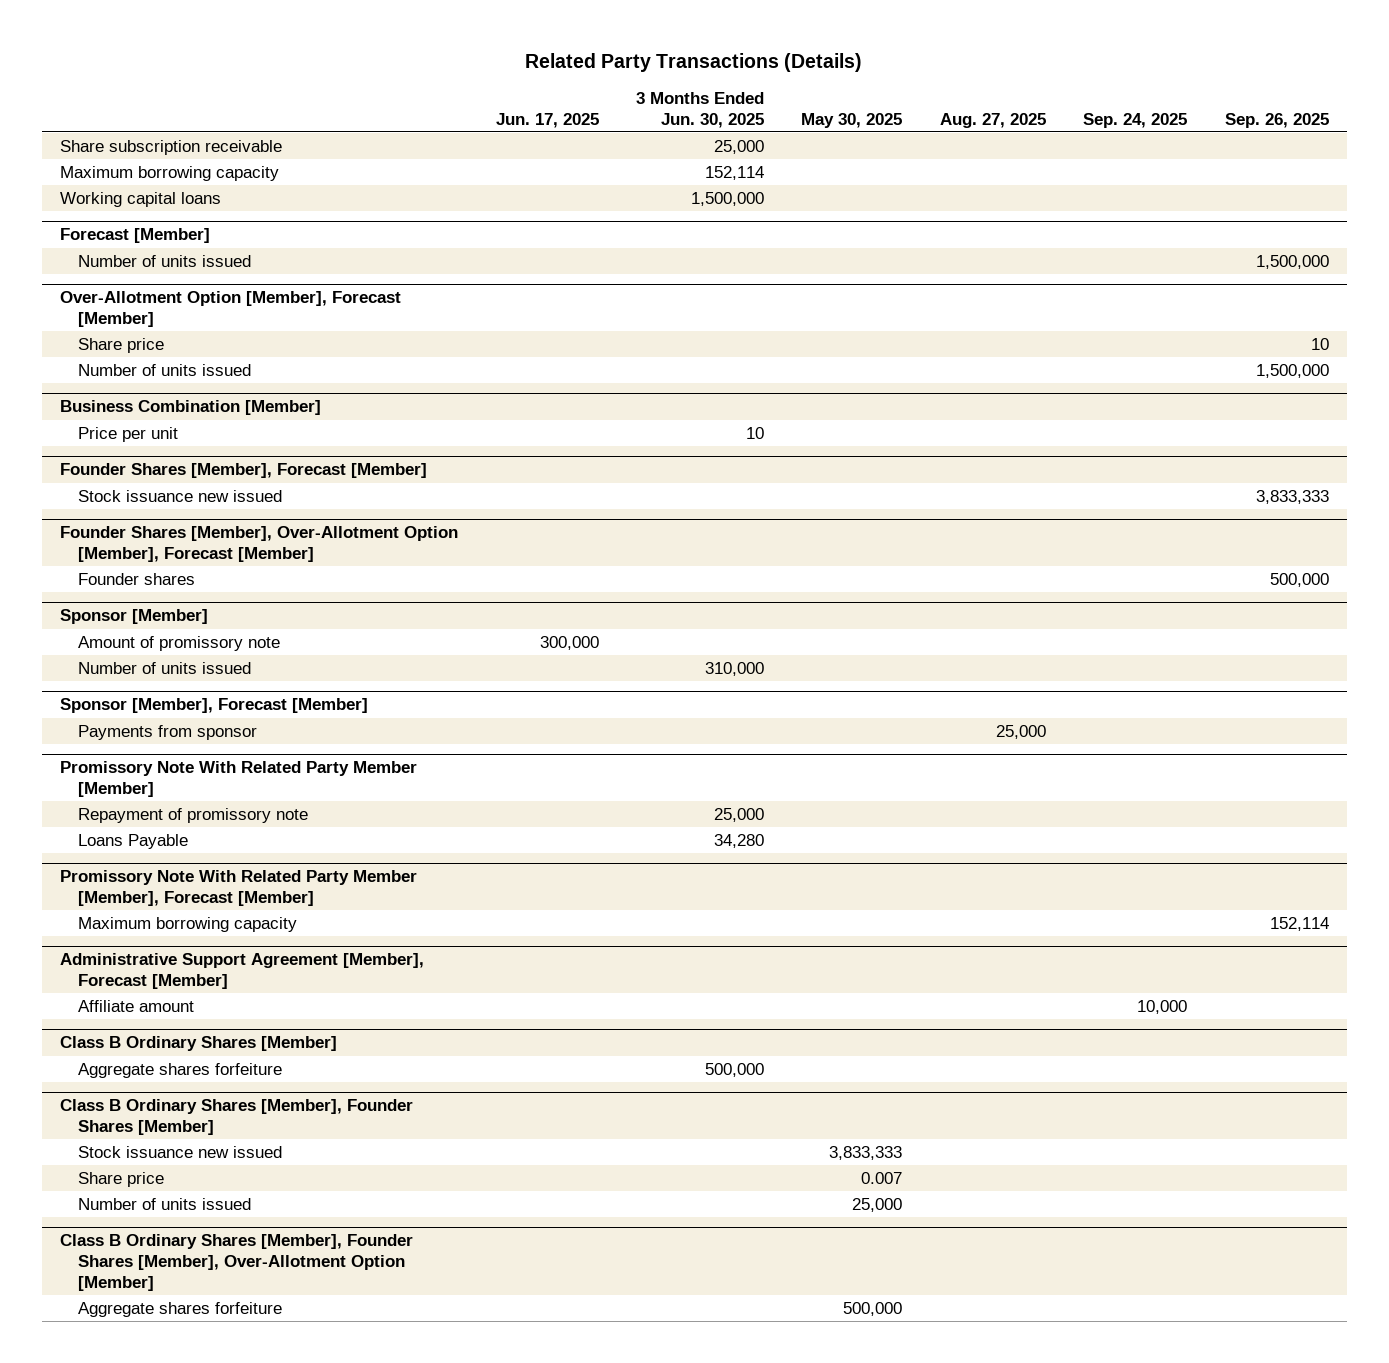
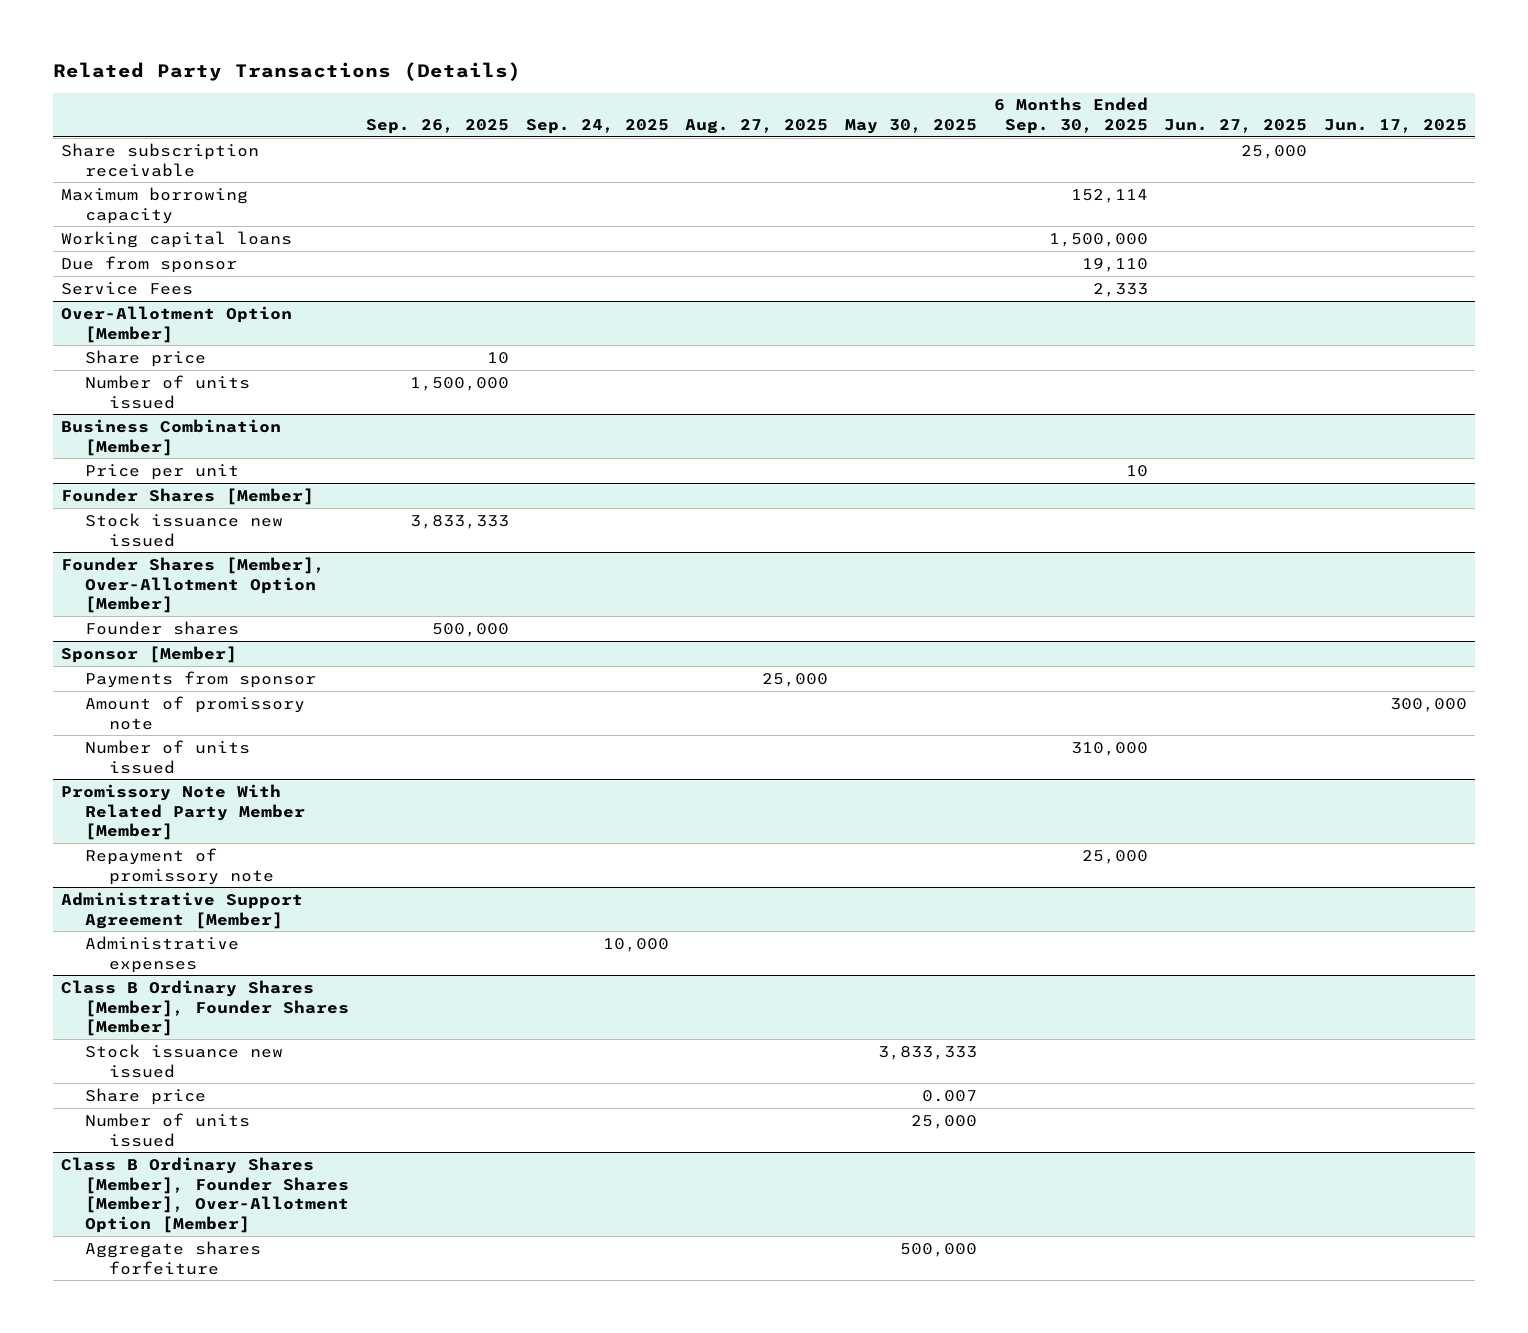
- | Jun. 17, 2025 | 3 Months Ended Jun. 30, 2025 | May 30, 2025 | Aug. 27, 2025 | Sep. 24, 2025 | Sep. 26, 2025
+ | Sep. 26, 2025 | Sep. 24, 2025 | Aug. 27, 2025 | May 30, 2025 | 6 Months Ended Sep. 30, 2025 | Jun. 27, 2025 | Jun. 17, 2025
- Forecast [Member]
- Number of units issued | | | | | | 1,500,000
- Over-Allotment Option [Member], Forecast [Member]
+ Due from sponsor | | | | | 19,110 | |
+ Service Fees | | | | | 2,333 | |
+ Over-Allotment Option [Member]
- Founder Shares [Member], Forecast [Member]
+ Founder Shares [Member]
- Founder Shares [Member], Over-Allotment Option [Member], Forecast [Member]
+ Founder Shares [Member], Over-Allotment Option [Member]
@ Sponsor [Member]
+ Payments from sponsor | | | 25,000 | | | |
- Sponsor [Member], Forecast [Member]
- Payments from sponsor | | | | 25,000 | |
@ Promissory Note With Related Party Member [Member]
- Loans Payable | | 34,280 | | | |
- Promissory Note With Related Party Member [Member], Forecast [Member]
- Maximum borrowing capacity | | | | | | 152,114
- Administrative Support Agreement [Member], Forecast [Member]
- Affiliate amount | | | | | 10,000 |
- Class B Ordinary Shares [Member]
- Aggregate shares forfeiture | | 500,000 | | | |
+ Administrative Support Agreement [Member]
+ Administrative expenses | | 10,000 | | | | |

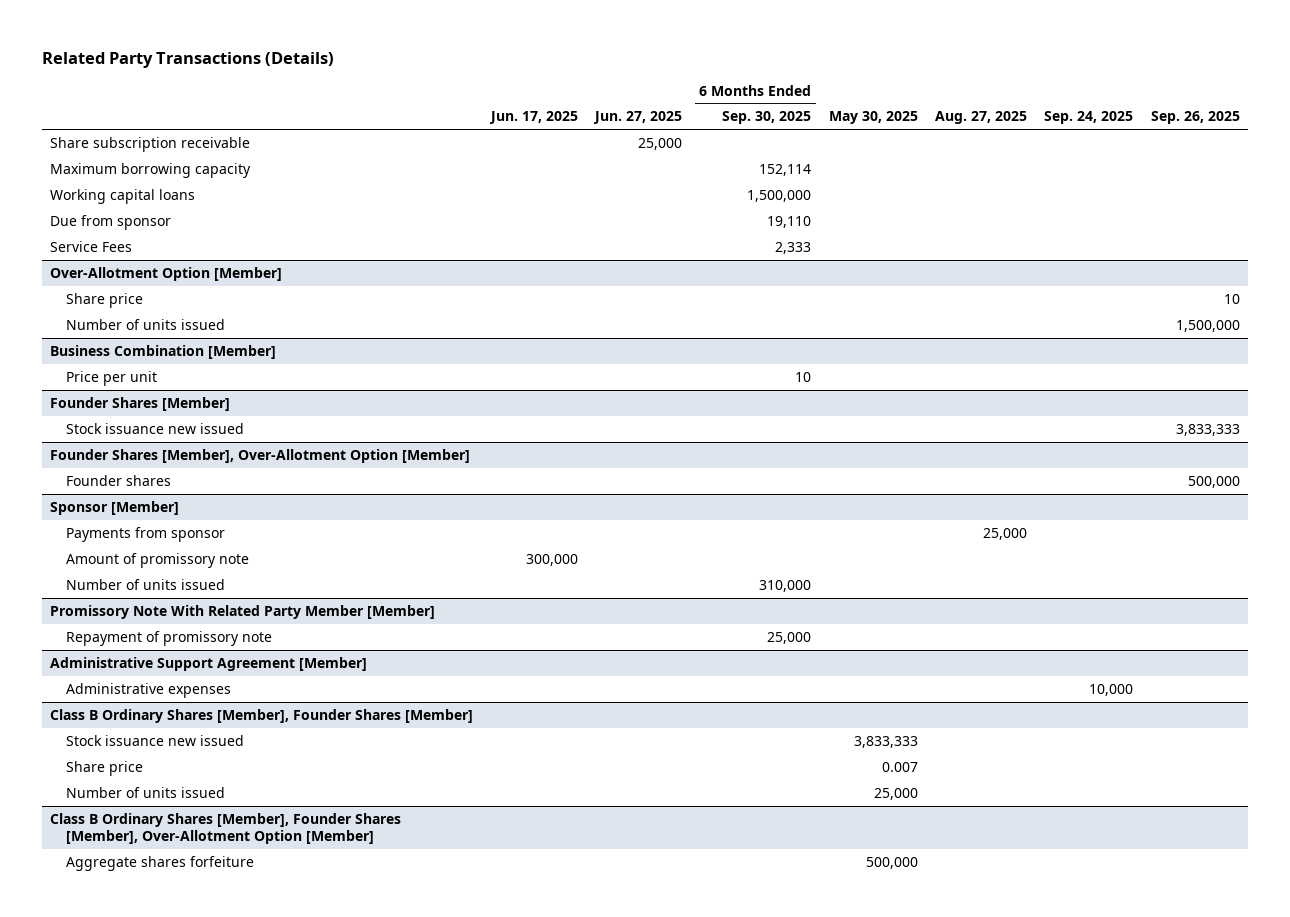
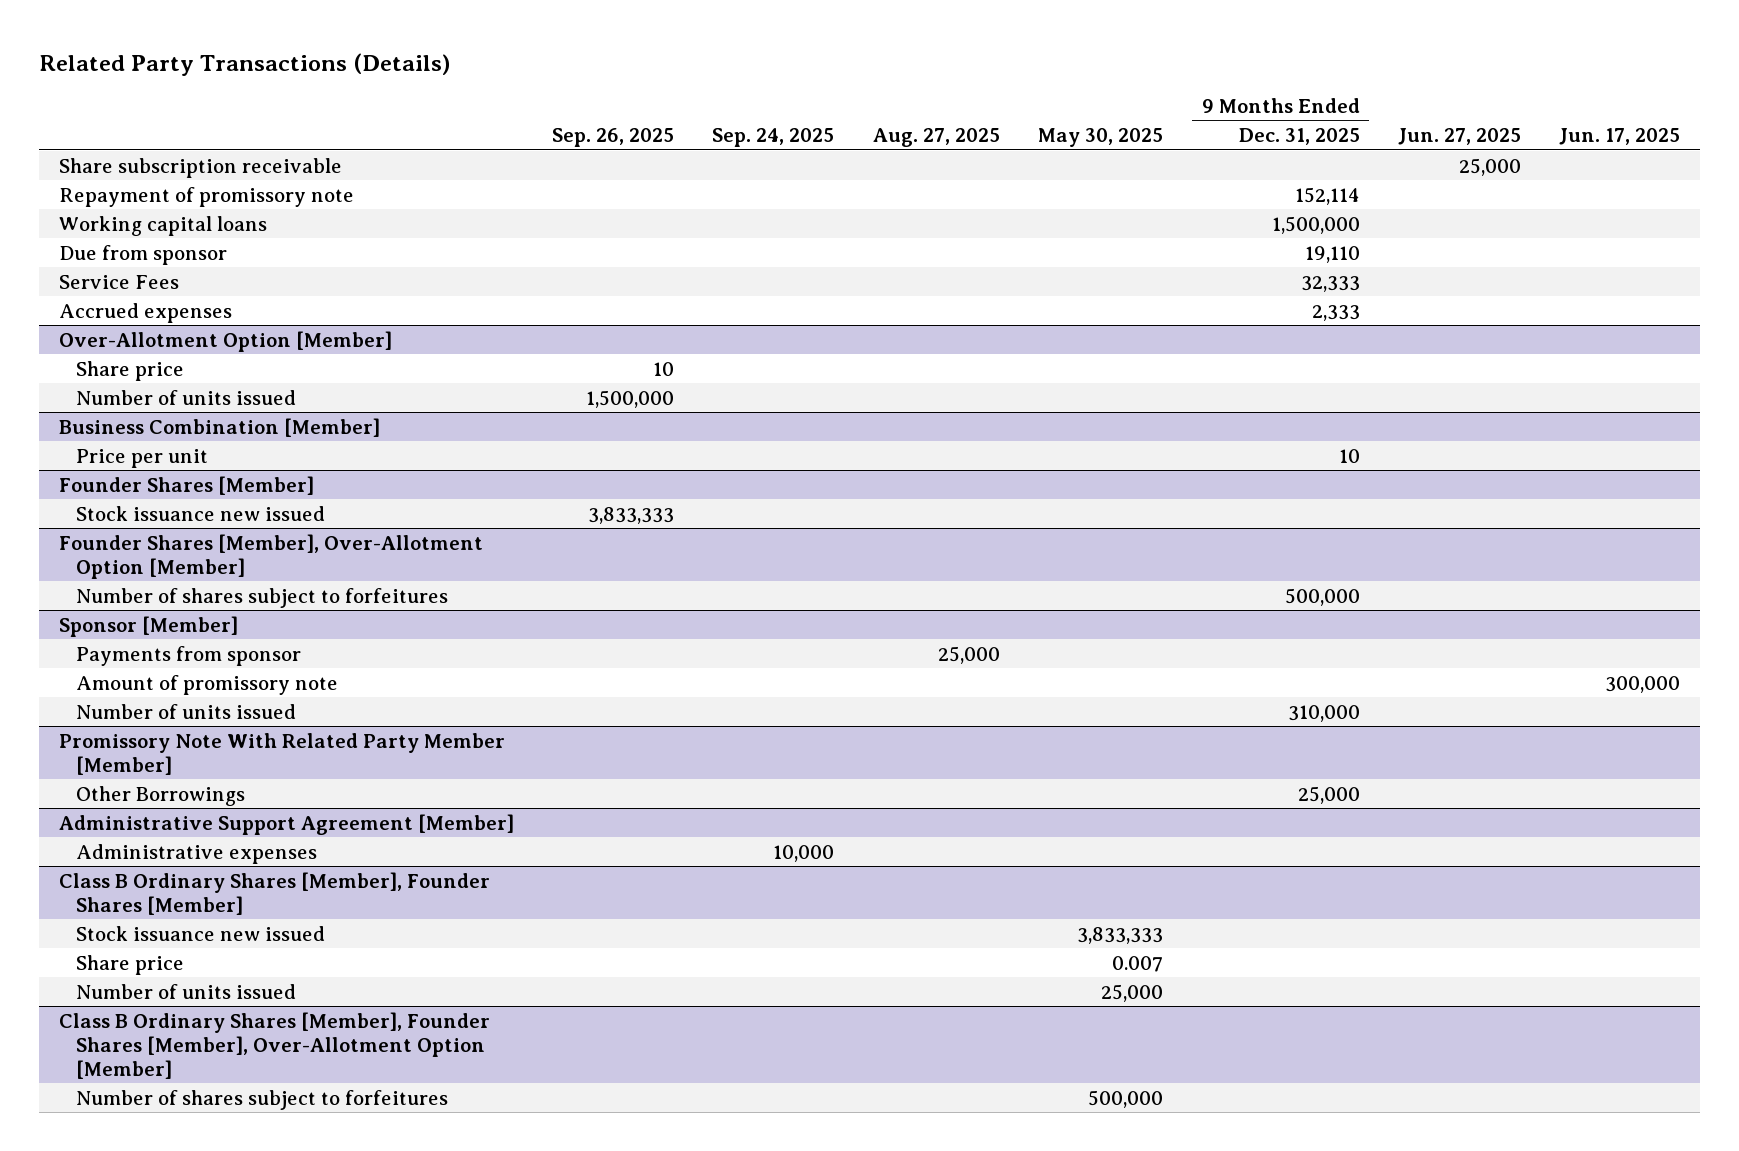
- | Jun. 17, 2025 | Jun. 27, 2025 | 6 Months Ended Sep. 30, 2025 | May 30, 2025 | Aug. 27, 2025 | Sep. 24, 2025 | Sep. 26, 2025
+ | Sep. 26, 2025 | Sep. 24, 2025 | Aug. 27, 2025 | May 30, 2025 | 9 Months Ended Dec. 31, 2025 | Jun. 27, 2025 | Jun. 17, 2025
- Maximum borrowing capacity | | | 152,114 | | | |
+ Repayment of promissory note | | | | | 152,114 | |
+ Accrued expenses | | | | | 2,333 | |
@ Founder Shares [Member], Over-Allotment Option [Member]
- Founder shares | | | | | | | 500,000
+ Number of shares subject to forfeitures | | | | | 500,000 | |
@ Promissory Note With Related Party Member [Member]
- Repayment of promissory note | | | 25,000 | | | |
+ Other Borrowings | | | | | 25,000 | |
@ Class B Ordinary Shares [Member], Founder Shares [Member], Over-Allotment Option [Member]
- Aggregate shares forfeiture | | | | 500,000 | | |
+ Number of shares subject to forfeitures | | | | 500,000 | | |

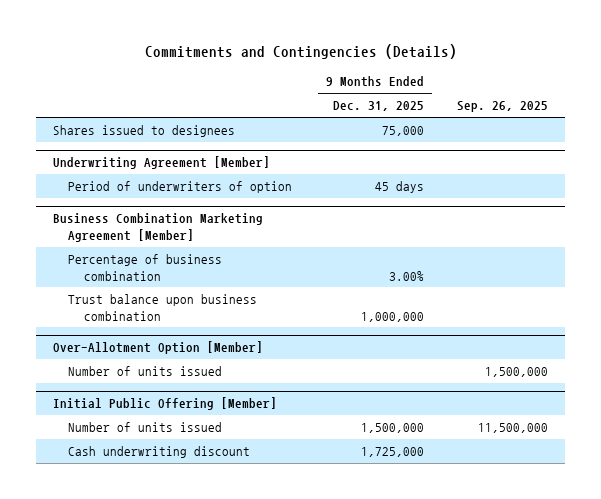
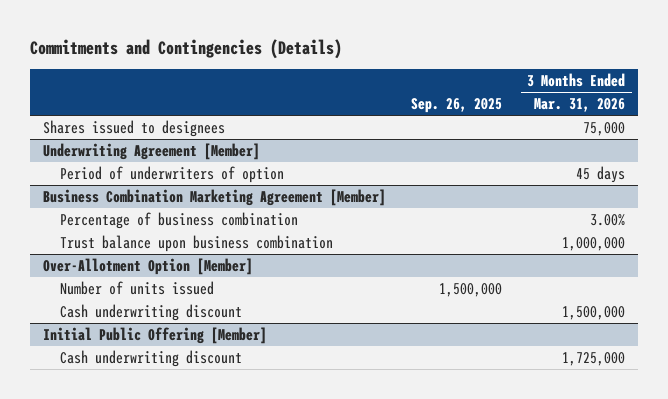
- | 9 Months Ended Dec. 31, 2025 | Sep. 26, 2025
+ | Sep. 26, 2025 | 3 Months Ended Mar. 31, 2026
@ Over-Allotment Option [Member]
+ Cash underwriting discount | | 1,500,000
@ Initial Public Offering [Member]
- Number of units issued | 1,500,000 | 11,500,000

